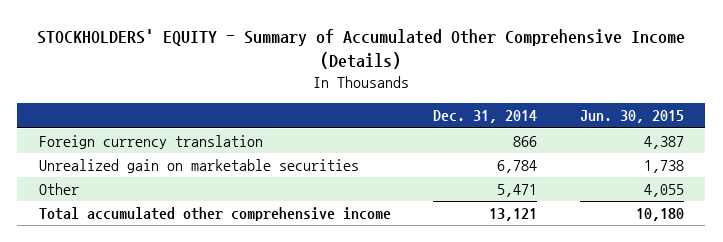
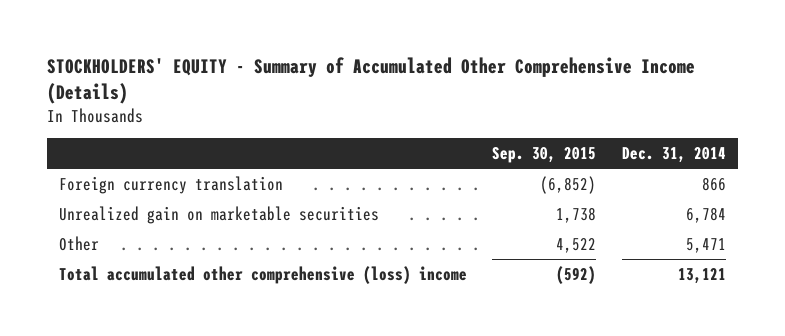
- | Dec. 31, 2014 | Jun. 30, 2015
+ | Sep. 30, 2015 | Dec. 31, 2014
- Total accumulated other comprehensive income | 13,121 | 10,180
+ Total accumulated other comprehensive (loss) income | (592) | 13,121

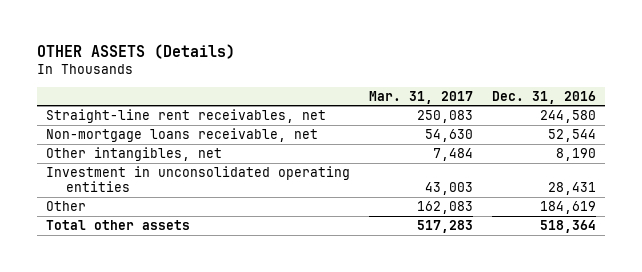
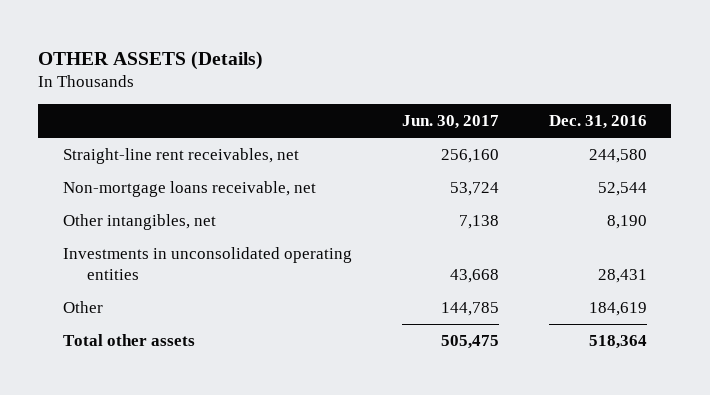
- | Mar. 31, 2017 | Dec. 31, 2016
+ | Jun. 30, 2017 | Dec. 31, 2016
- Investment in unconsolidated operating entities | 43,003 | 28,431
+ Investments in unconsolidated operating entities | 43,668 | 28,431

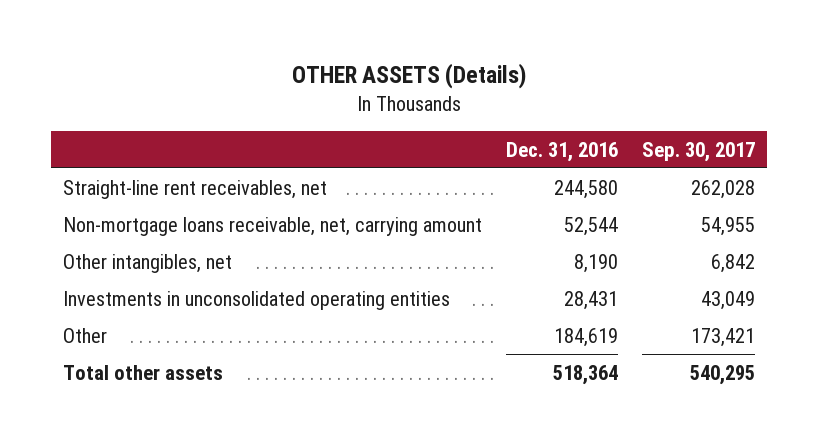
- | Jun. 30, 2017 | Dec. 31, 2016
+ | Dec. 31, 2016 | Sep. 30, 2017
- Non-mortgage loans receivable, net | 53,724 | 52,544
+ Non-mortgage loans receivable, net, carrying amount | 52,544 | 54,955

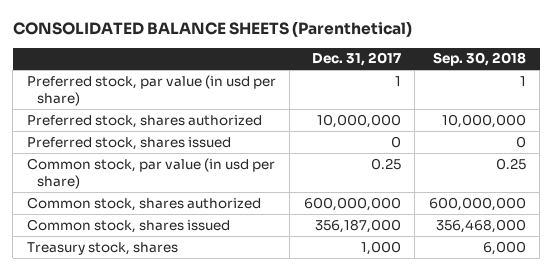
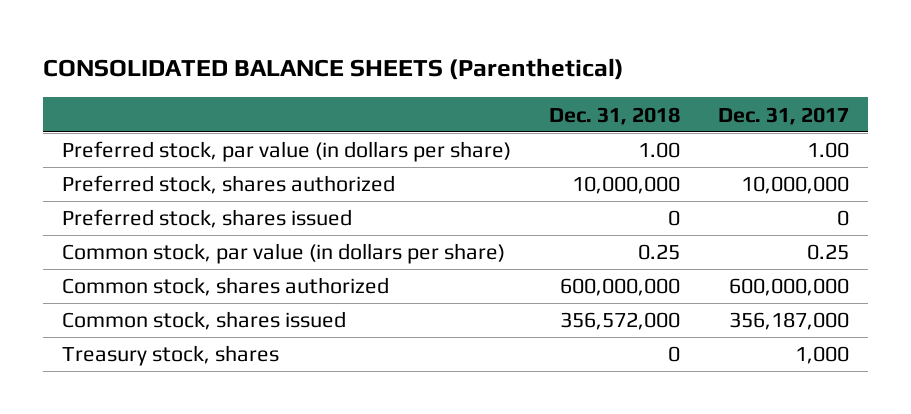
- | Dec. 31, 2017 | Sep. 30, 2018
+ | Dec. 31, 2018 | Dec. 31, 2017
- Preferred stock, par value (in usd per share) | 1 | 1
+ Preferred stock, par value (in dollars per share) | 1.00 | 1.00
- Common stock, par value (in usd per share) | 0.25 | 0.25
+ Common stock, par value (in dollars per share) | 0.25 | 0.25

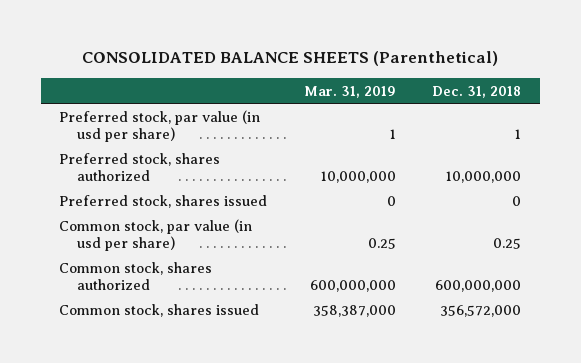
- | Dec. 31, 2018 | Dec. 31, 2017
+ | Mar. 31, 2019 | Dec. 31, 2018
- Preferred stock, par value (in dollars per share) | 1.00 | 1.00
+ Preferred stock, par value (in usd per share) | 1 | 1
- Common stock, par value (in dollars per share) | 0.25 | 0.25
+ Common stock, par value (in usd per share) | 0.25 | 0.25
- Treasury stock, shares | 0 | 1,000

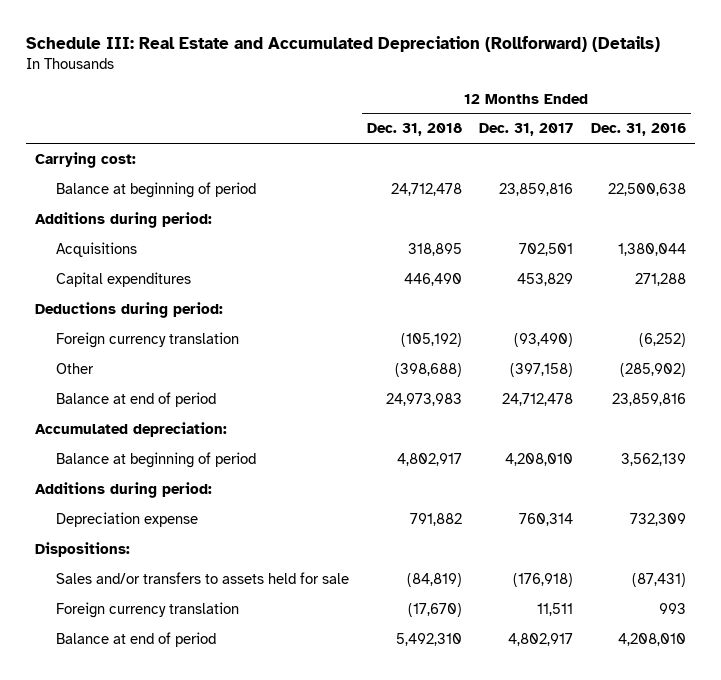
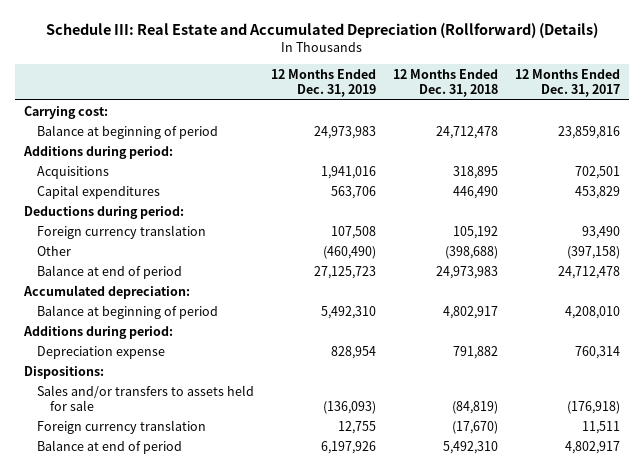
- | 12 Months Ended Dec. 31, 2018 | 12 Months Ended Dec. 31, 2017 | 12 Months Ended Dec. 31, 2016
+ | 12 Months Ended Dec. 31, 2019 | 12 Months Ended Dec. 31, 2018 | 12 Months Ended Dec. 31, 2017
- Foreign currency translation | (105,192) | (93,490) | (6,252)
+ Foreign currency translation | 107,508 | 105,192 | 93,490

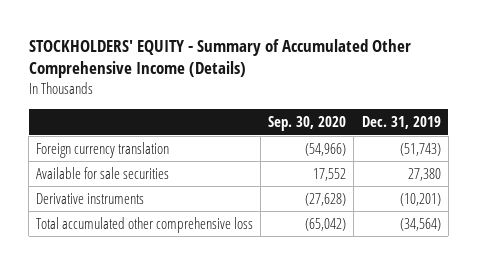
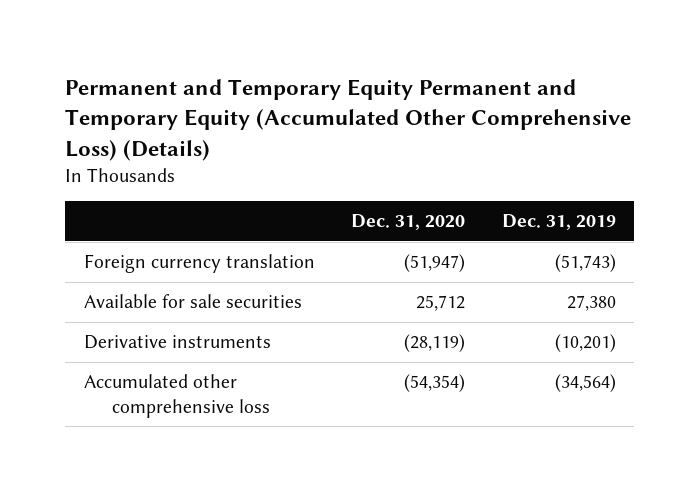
- STOCKHOLDERS' EQUITY - Summary of Accumulated Other Comprehensive Income (Details)
+ Permanent and Temporary Equity Permanent and Temporary Equity (Accumulated Other Comprehensive Loss) (Details)
- | Sep. 30, 2020 | Dec. 31, 2019
+ | Dec. 31, 2020 | Dec. 31, 2019
- Total accumulated other comprehensive loss | (65,042) | (34,564)
+ Accumulated other comprehensive loss | (54,354) | (34,564)

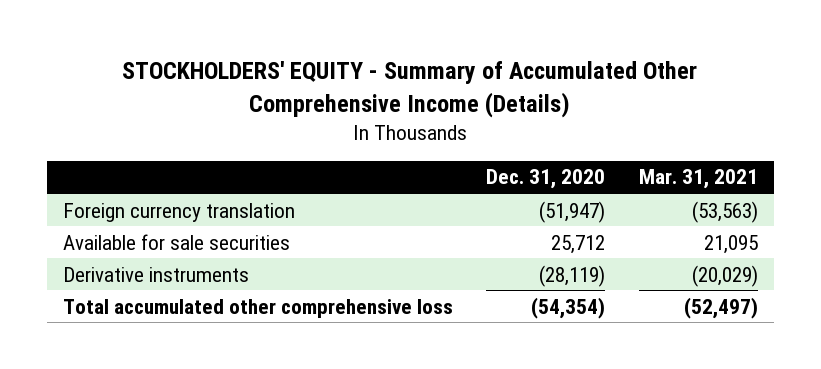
- Permanent and Temporary Equity Permanent and Temporary Equity (Accumulated Other Comprehensive Loss) (Details)
+ STOCKHOLDERS' EQUITY - Summary of Accumulated Other Comprehensive Income (Details)
- | Dec. 31, 2020 | Dec. 31, 2019
+ | Dec. 31, 2020 | Mar. 31, 2021
- Accumulated other comprehensive loss | (54,354) | (34,564)
+ Total accumulated other comprehensive loss | (54,354) | (52,497)

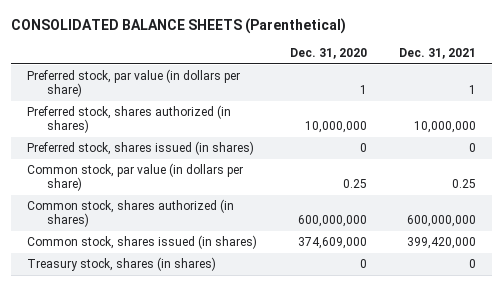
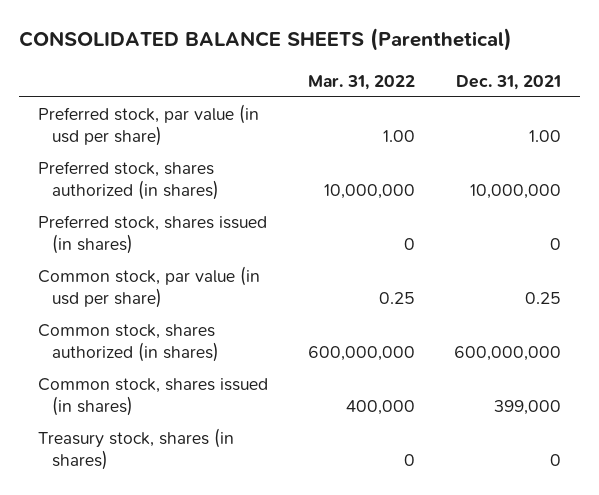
- | Dec. 31, 2020 | Dec. 31, 2021
+ | Mar. 31, 2022 | Dec. 31, 2021
- Preferred stock, par value (in dollars per share) | 1 | 1
+ Preferred stock, par value (in usd per share) | 1.00 | 1.00
- Common stock, par value (in dollars per share) | 0.25 | 0.25
+ Common stock, par value (in usd per share) | 0.25 | 0.25
- Common stock, shares issued (in shares) | 374,609,000 | 399,420,000
+ Common stock, shares issued (in shares) | 400,000 | 399,000

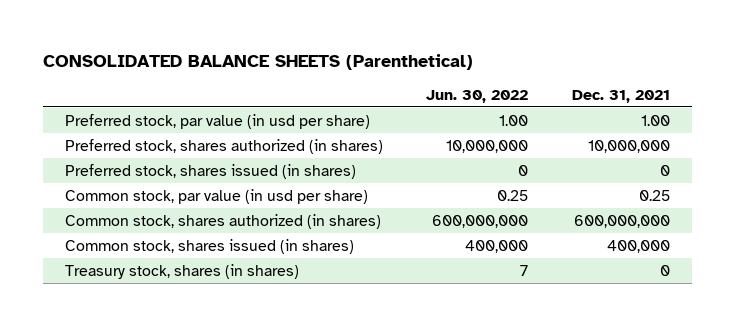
- | Mar. 31, 2022 | Dec. 31, 2021
+ | Jun. 30, 2022 | Dec. 31, 2021
- Common stock, shares issued (in shares) | 400,000 | 399,000
+ Common stock, shares issued (in shares) | 400,000 | 400,000

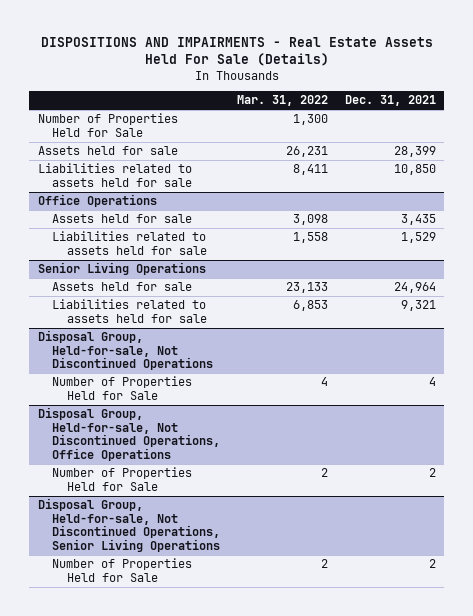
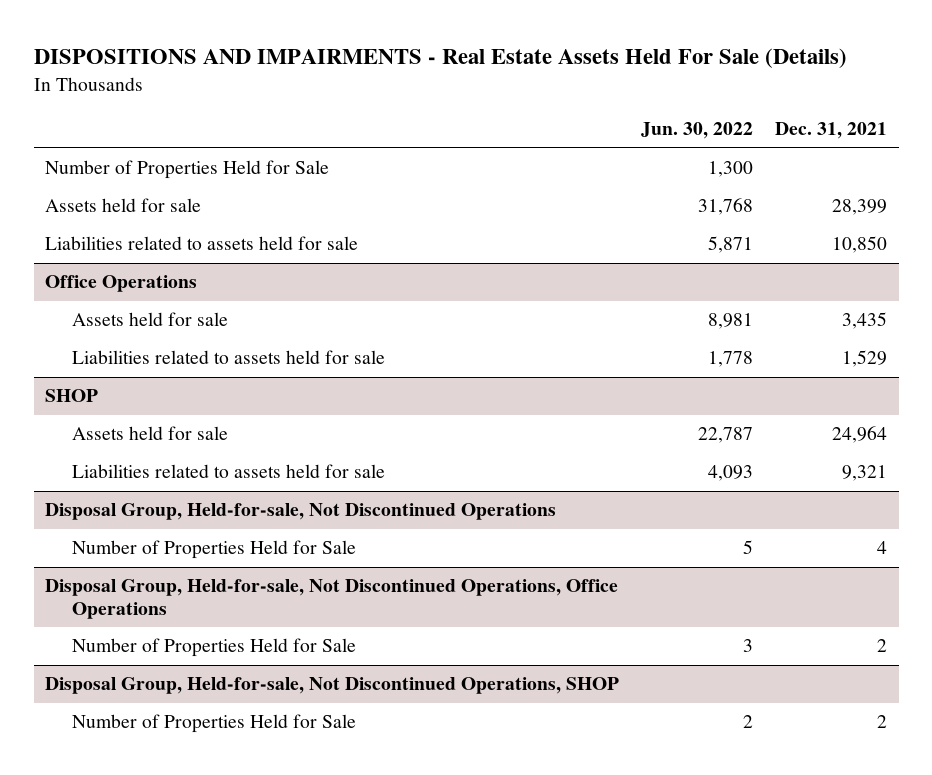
- | Mar. 31, 2022 | Dec. 31, 2021
+ | Jun. 30, 2022 | Dec. 31, 2021
- Senior Living Operations
+ SHOP
- Disposal Group, Held-for-sale, Not Discontinued Operations, Senior Living Operations
+ Disposal Group, Held-for-sale, Not Discontinued Operations, SHOP

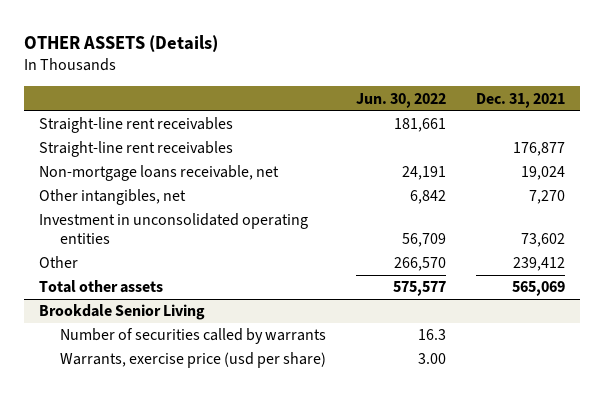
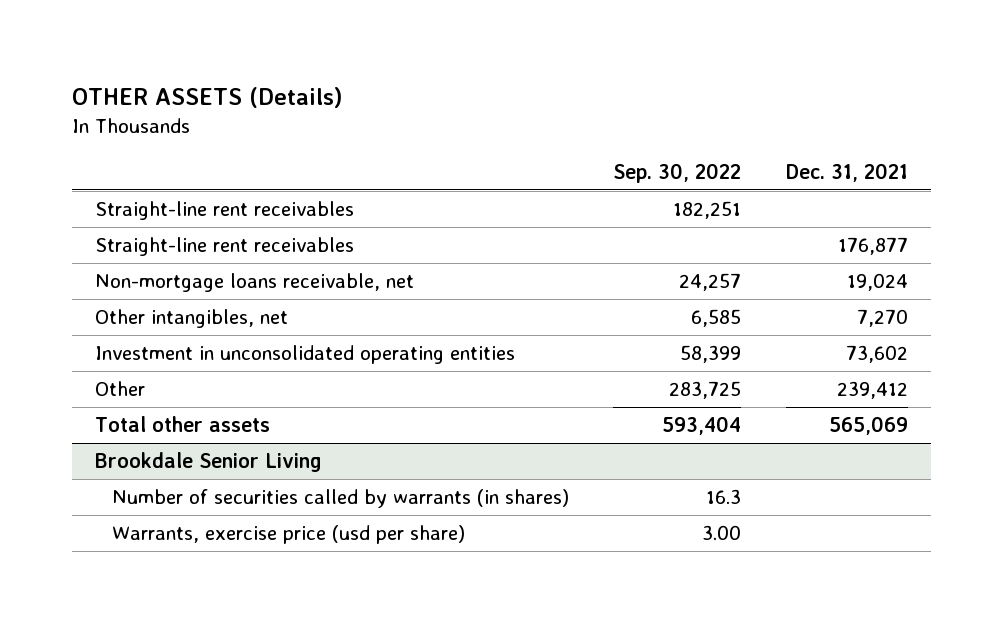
- | Jun. 30, 2022 | Dec. 31, 2021
+ | Sep. 30, 2022 | Dec. 31, 2021
@ Brookdale Senior Living
- Number of securities called by warrants | 16.3 |
+ Number of securities called by warrants (in shares) | 16.3 |

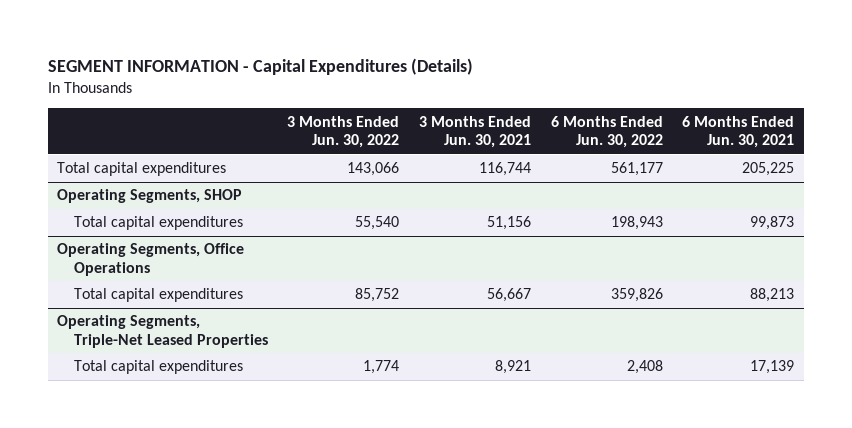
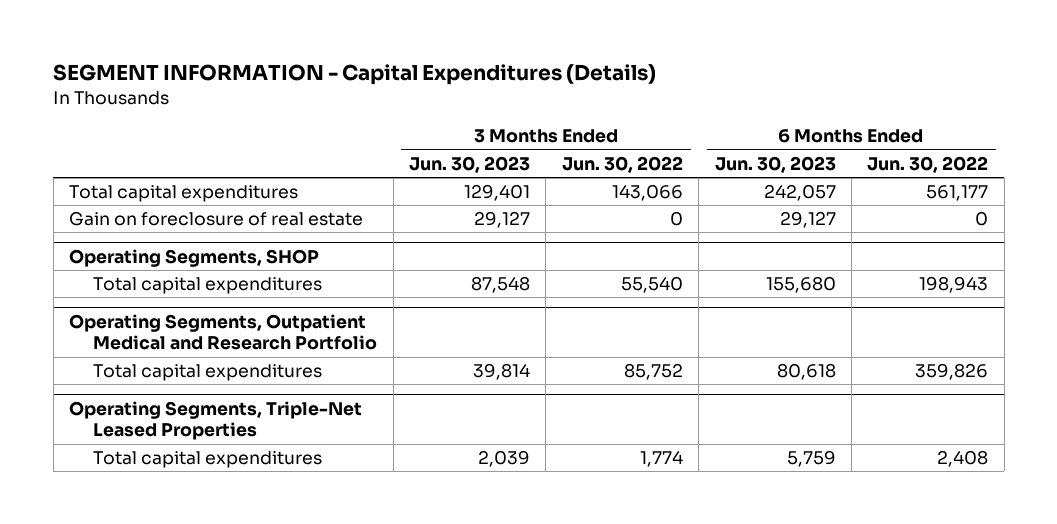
- | 3 Months Ended Jun. 30, 2022 | 3 Months Ended Jun. 30, 2021 | 6 Months Ended Jun. 30, 2022 | 6 Months Ended Jun. 30, 2021
+ | 3 Months Ended Jun. 30, 2023 | 3 Months Ended Jun. 30, 2022 | 6 Months Ended Jun. 30, 2023 | 6 Months Ended Jun. 30, 2022
+ Gain on foreclosure of real estate | 29,127 | 0 | 29,127 | 0
- Operating Segments, Office Operations
+ Operating Segments, Outpatient Medical and Research Portfolio

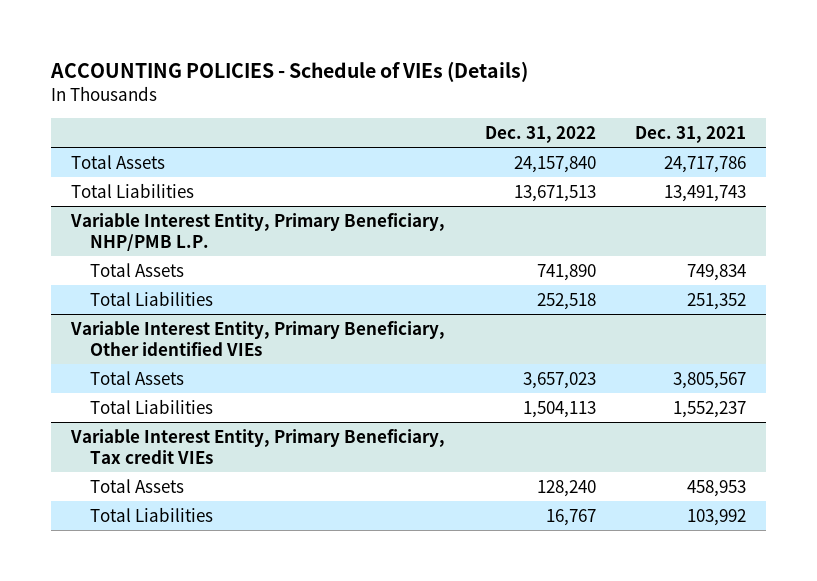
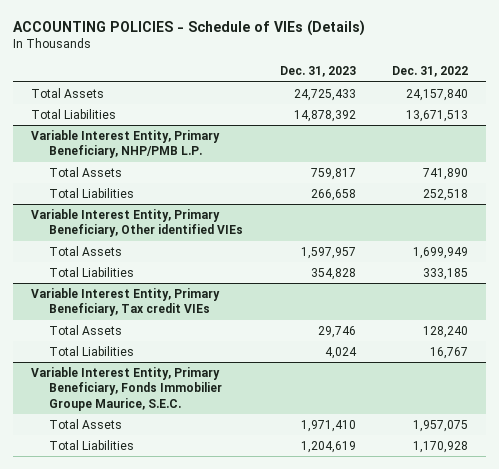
- | Dec. 31, 2022 | Dec. 31, 2021
+ | Dec. 31, 2023 | Dec. 31, 2022
@ Variable Interest Entity, Primary Beneficiary, Other identified VIEs
- Total Assets | 3,657,023 | 3,805,567
- Total Liabilities | 1,504,113 | 1,552,237
+ Total Assets | 1,597,957 | 1,699,949
+ Total Liabilities | 354,828 | 333,185
+ Variable Interest Entity, Primary Beneficiary, Fonds Immobilier Groupe Maurice, S.E.C.
+ Total Assets | 1,971,410 | 1,957,075
+ Total Liabilities | 1,204,619 | 1,170,928

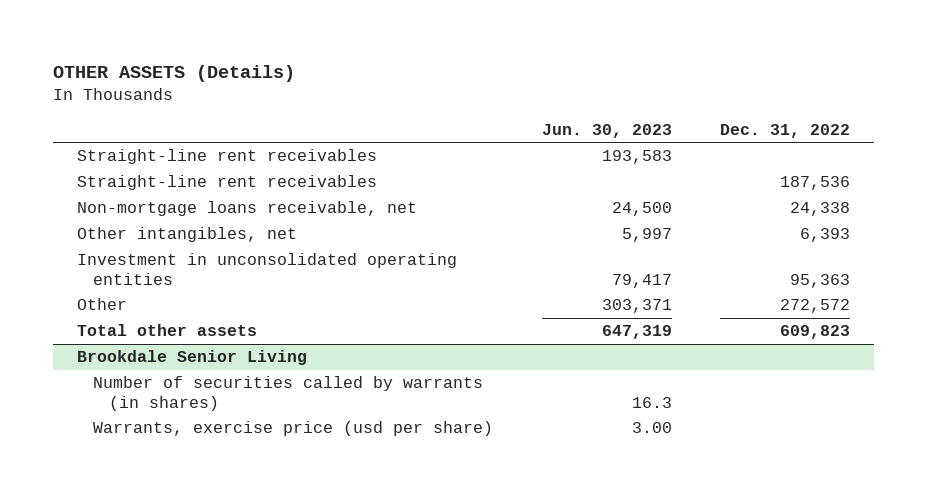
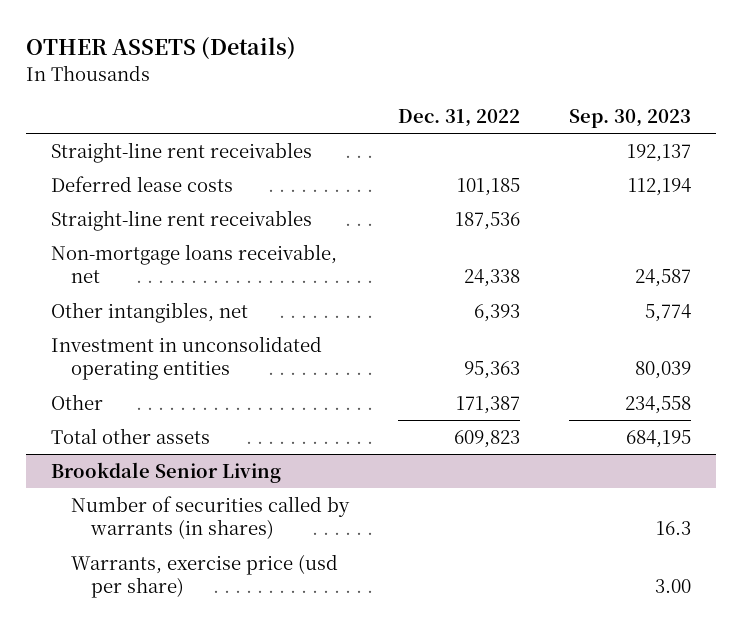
- | Jun. 30, 2023 | Dec. 31, 2022
+ | Dec. 31, 2022 | Sep. 30, 2023
+ Deferred lease costs | 101,185 | 112,194
- Other | 303,371 | 272,572
+ Other | 171,387 | 234,558

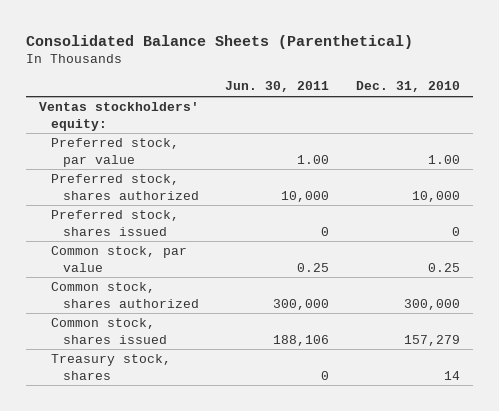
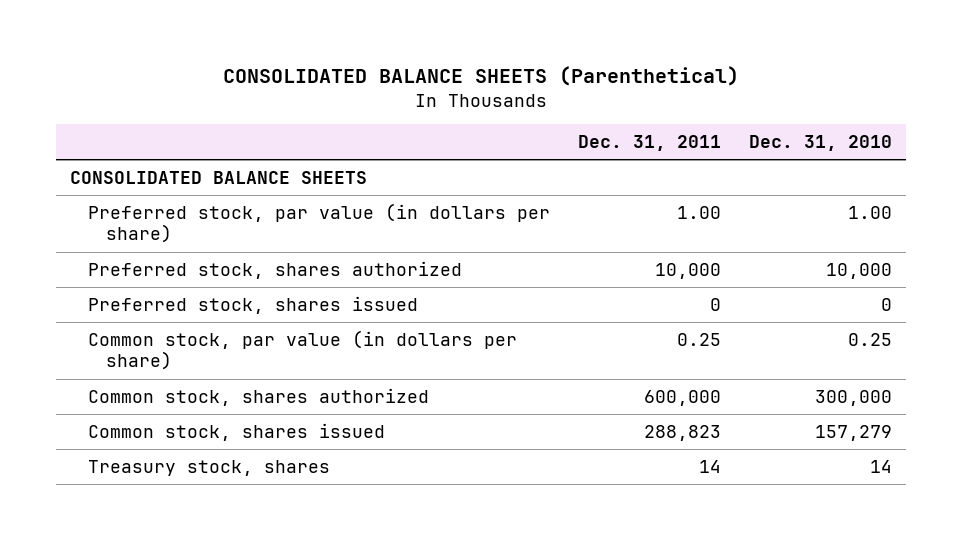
- Consolidated Balance Sheets (Parenthetical)
+ CONSOLIDATED BALANCE SHEETS (Parenthetical)
- | Jun. 30, 2011 | Dec. 31, 2010
+ | Dec. 31, 2011 | Dec. 31, 2010
- Ventas stockholders' equity:
- Preferred stock, par value | 1.00 | 1.00
+ CONSOLIDATED BALANCE SHEETS
+ Preferred stock, par value (in dollars per share) | 1.00 | 1.00
- Common stock, par value | 0.25 | 0.25
+ Common stock, par value (in dollars per share) | 0.25 | 0.25

